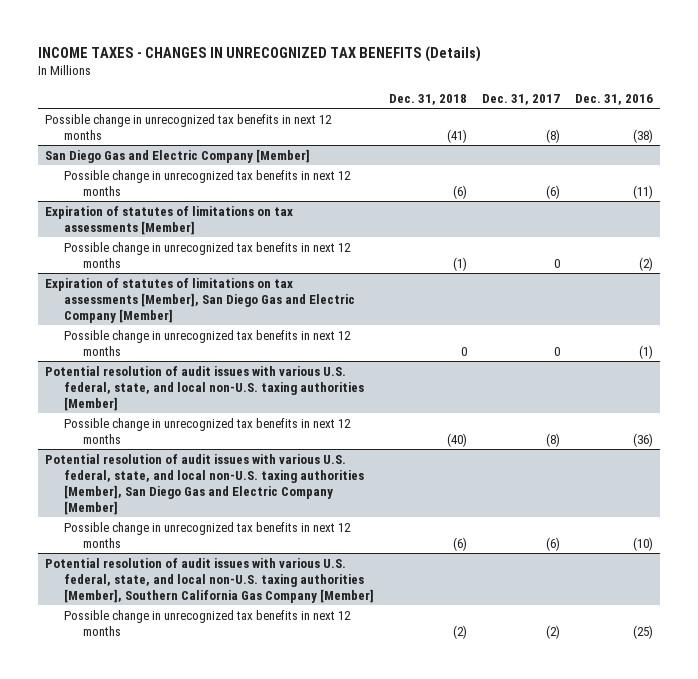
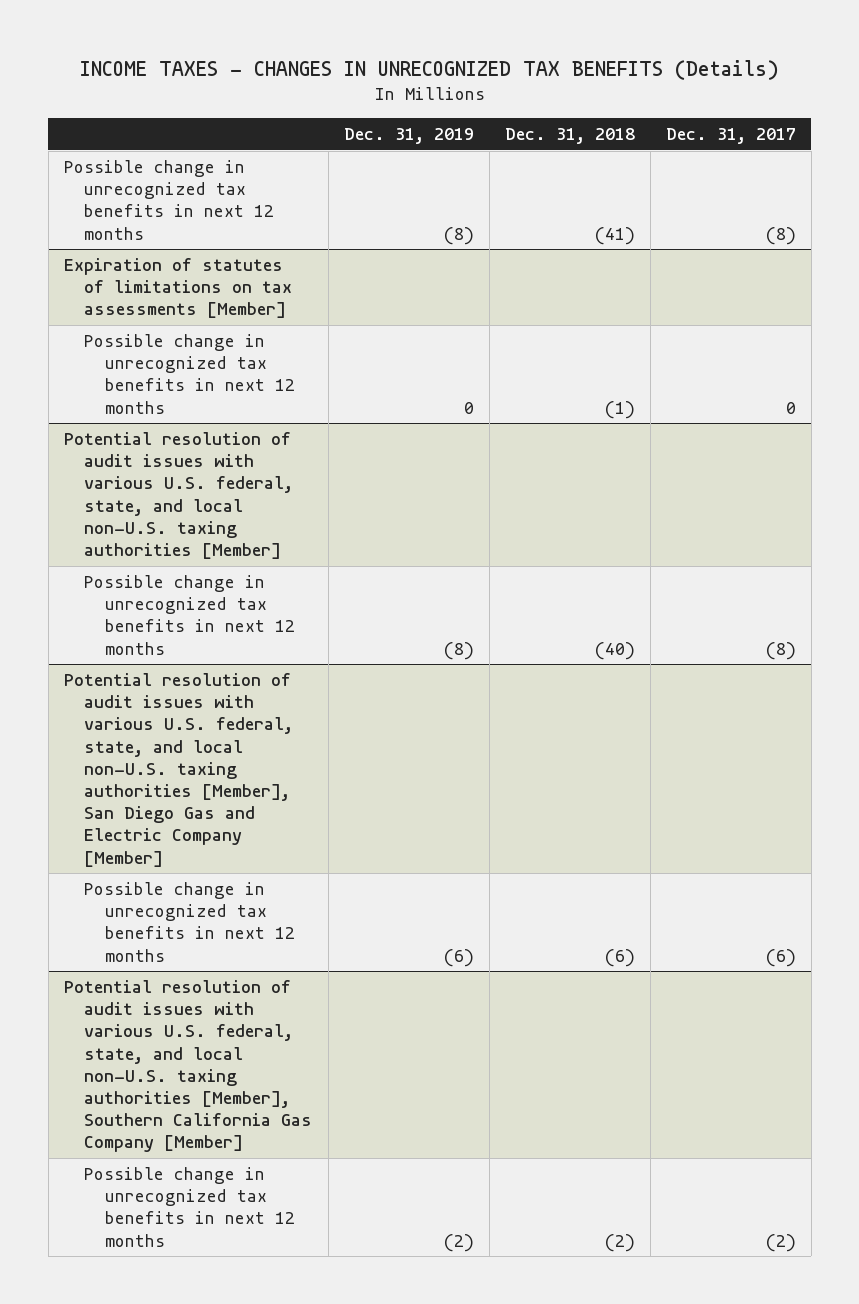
- | Dec. 31, 2018 | Dec. 31, 2017 | Dec. 31, 2016
+ | Dec. 31, 2019 | Dec. 31, 2018 | Dec. 31, 2017
- San Diego Gas and Electric Company [Member]
- Possible change in unrecognized tax benefits in next 12 months | (6) | (6) | (11)
- Expiration of statutes of limitations on tax assessments [Member], San Diego Gas and Electric Company [Member]
- Possible change in unrecognized tax benefits in next 12 months | 0 | 0 | (1)

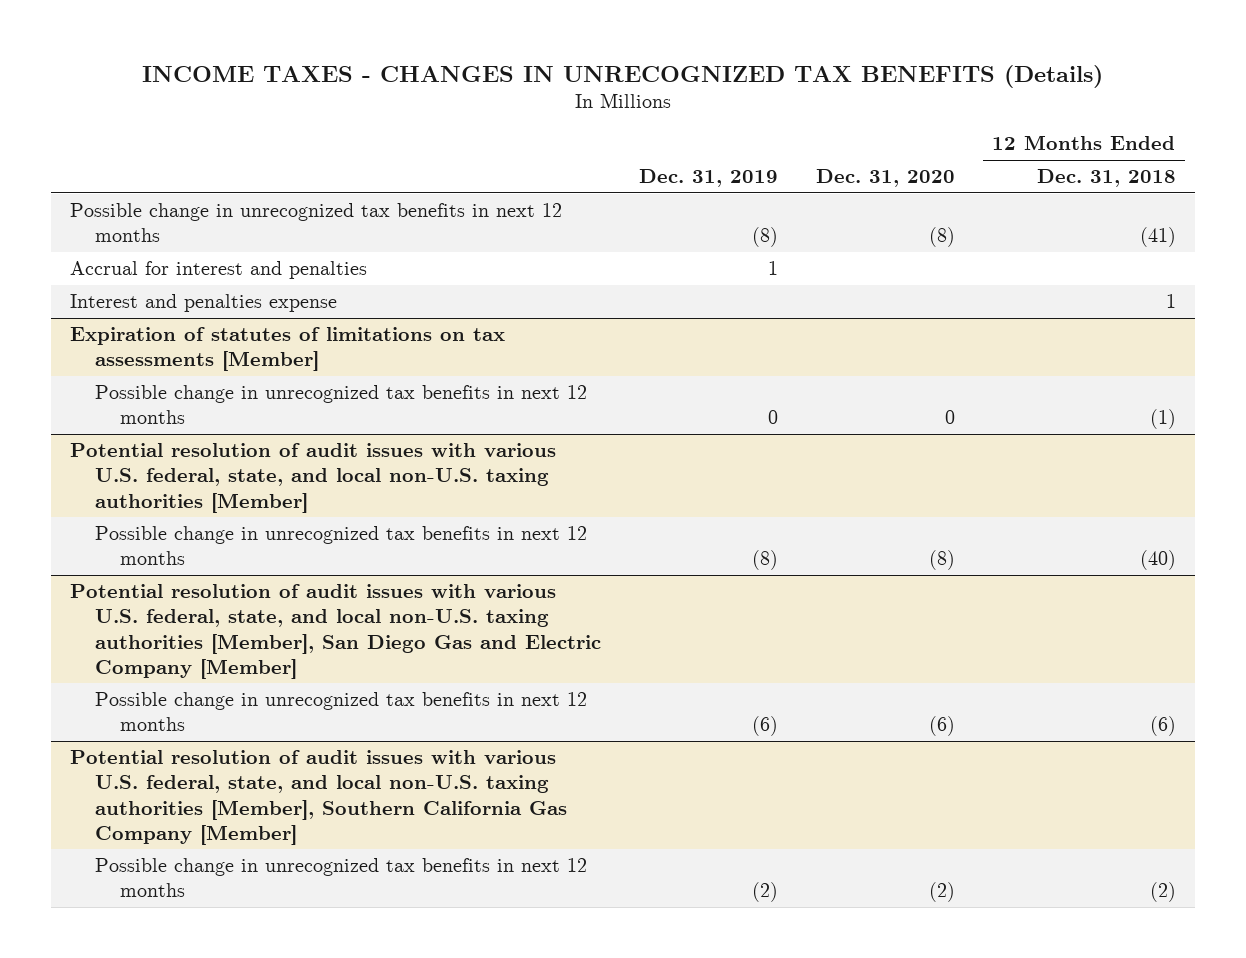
- | Dec. 31, 2019 | Dec. 31, 2018 | Dec. 31, 2017
+ | Dec. 31, 2019 | Dec. 31, 2020 | 12 Months Ended Dec. 31, 2018
+ Accrual for interest and penalties | 1 | |
+ Interest and penalties expense | | | 1

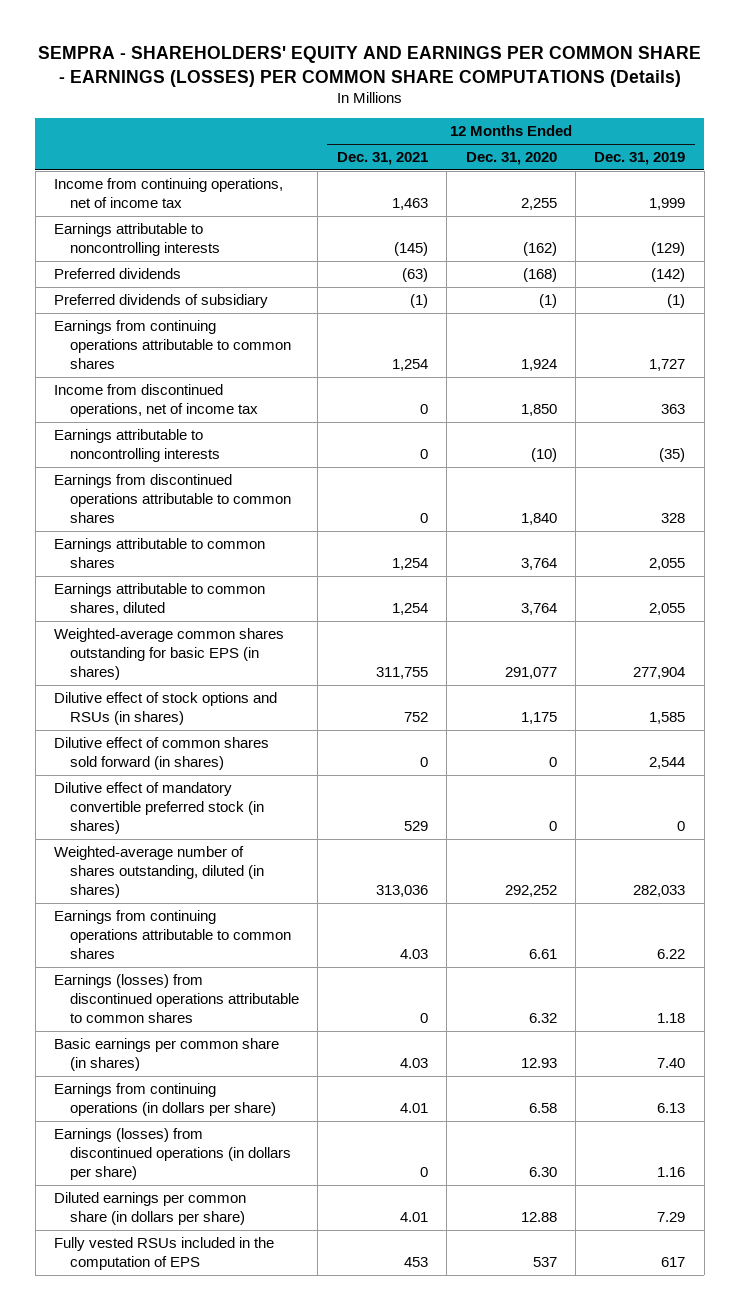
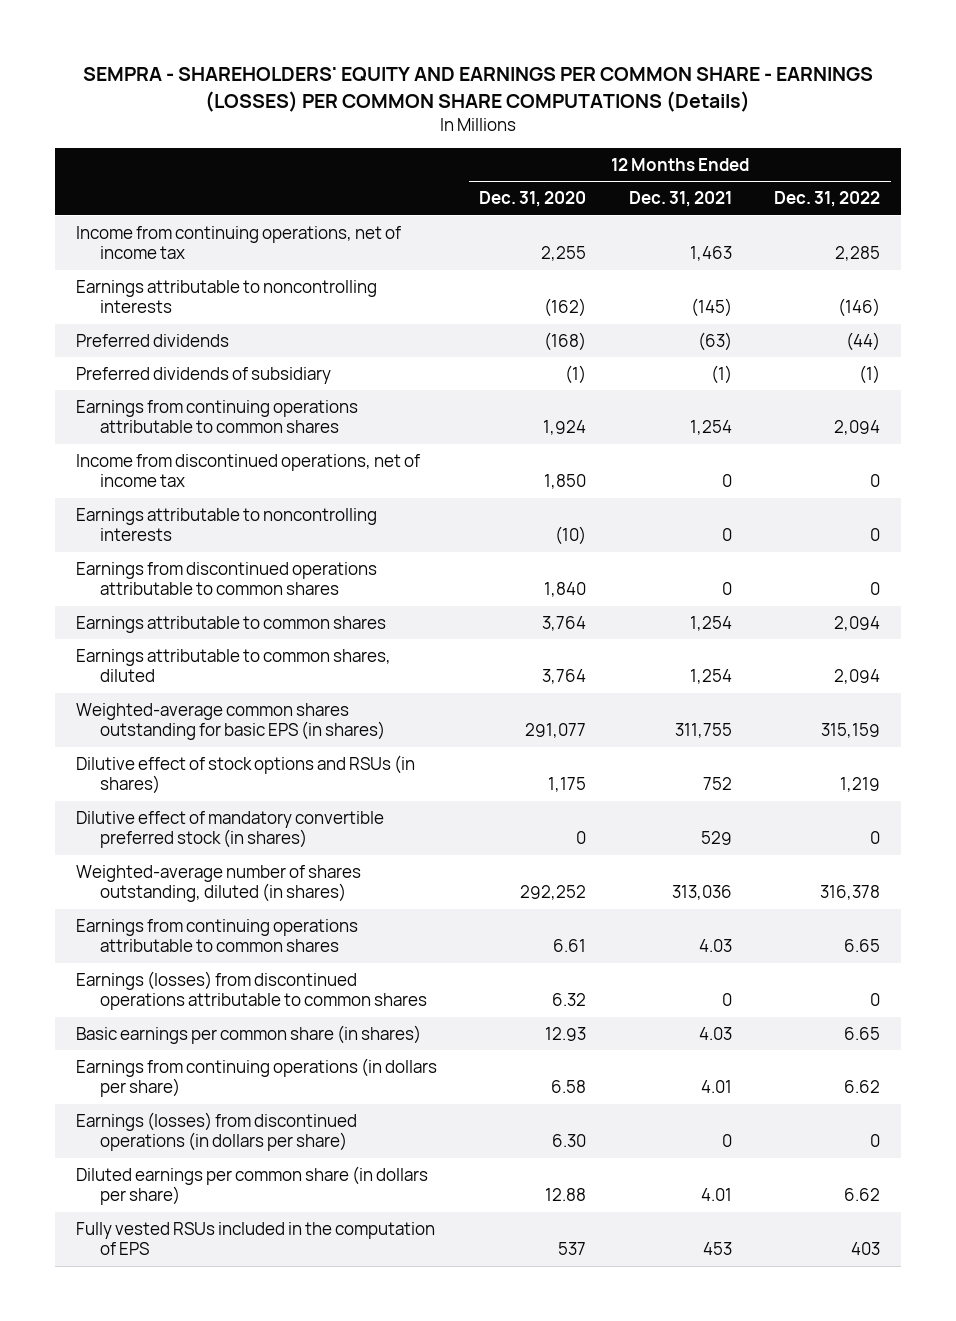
- | 12 Months Ended Dec. 31, 2021 | 12 Months Ended Dec. 31, 2020 | 12 Months Ended Dec. 31, 2019
+ | 12 Months Ended Dec. 31, 2020 | 12 Months Ended Dec. 31, 2021 | 12 Months Ended Dec. 31, 2022
- Dilutive effect of common shares sold forward (in shares) | 0 | 0 | 2,544

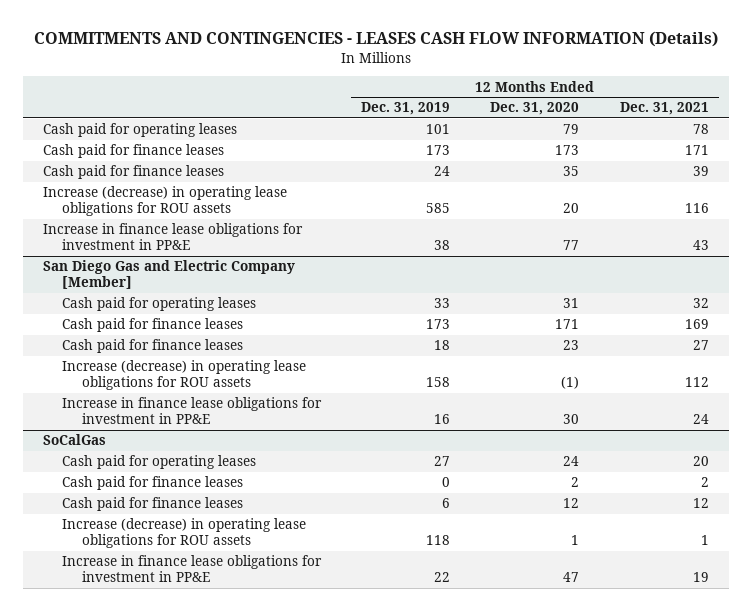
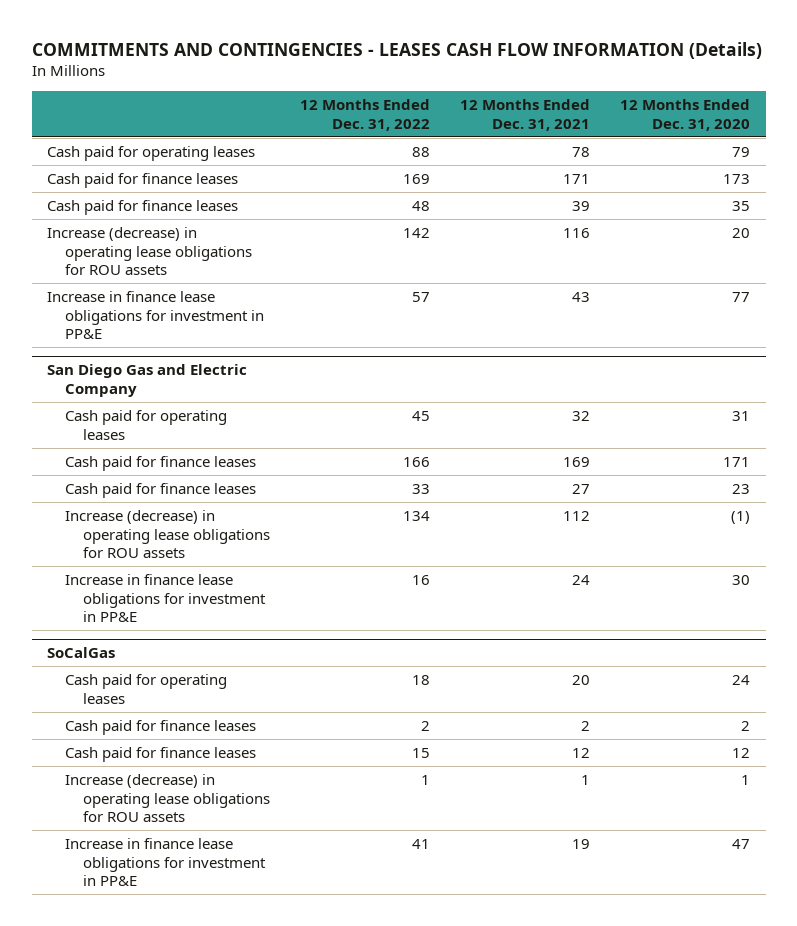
- | 12 Months Ended Dec. 31, 2019 | 12 Months Ended Dec. 31, 2020 | 12 Months Ended Dec. 31, 2021
+ | 12 Months Ended Dec. 31, 2022 | 12 Months Ended Dec. 31, 2021 | 12 Months Ended Dec. 31, 2020
- San Diego Gas and Electric Company [Member]
+ San Diego Gas and Electric Company

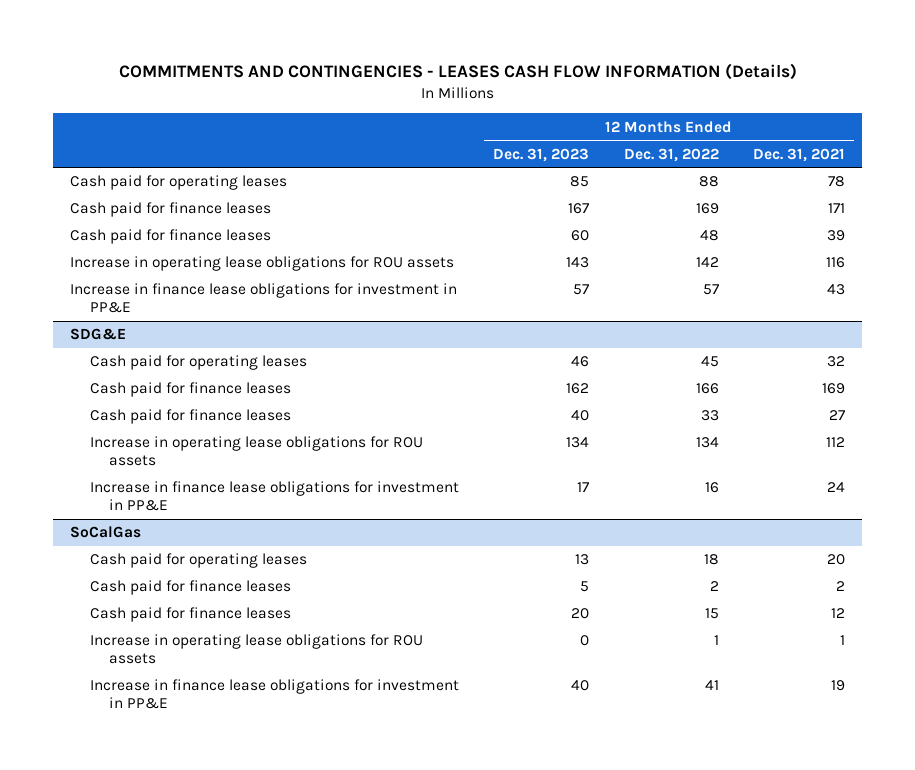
- | 12 Months Ended Dec. 31, 2022 | 12 Months Ended Dec. 31, 2021 | 12 Months Ended Dec. 31, 2020
+ | 12 Months Ended Dec. 31, 2023 | 12 Months Ended Dec. 31, 2022 | 12 Months Ended Dec. 31, 2021
- Increase (decrease) in operating lease obligations for ROU assets | 142 | 116 | 20
+ Increase in operating lease obligations for ROU assets | 143 | 142 | 116
- San Diego Gas and Electric Company
+ SDG&E
- Increase (decrease) in operating lease obligations for ROU assets | 134 | 112 | (1)
+ Increase in operating lease obligations for ROU assets | 134 | 134 | 112
@ SoCalGas
- Increase (decrease) in operating lease obligations for ROU assets | 1 | 1 | 1
+ Increase in operating lease obligations for ROU assets | 0 | 1 | 1

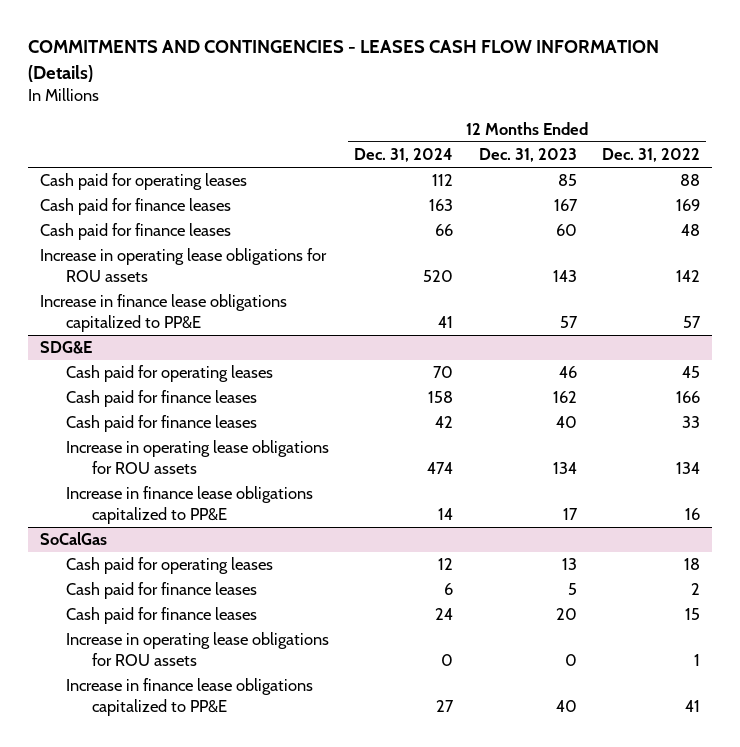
- | 12 Months Ended Dec. 31, 2023 | 12 Months Ended Dec. 31, 2022 | 12 Months Ended Dec. 31, 2021
+ | 12 Months Ended Dec. 31, 2024 | 12 Months Ended Dec. 31, 2023 | 12 Months Ended Dec. 31, 2022
- Increase in finance lease obligations for investment in PP&E | 57 | 57 | 43
+ Increase in finance lease obligations capitalized to PP&E | 41 | 57 | 57
@ SDG&E
- Increase in finance lease obligations for investment in PP&E | 17 | 16 | 24
+ Increase in finance lease obligations capitalized to PP&E | 14 | 17 | 16
@ SoCalGas
- Increase in finance lease obligations for investment in PP&E | 40 | 41 | 19
+ Increase in finance lease obligations capitalized to PP&E | 27 | 40 | 41

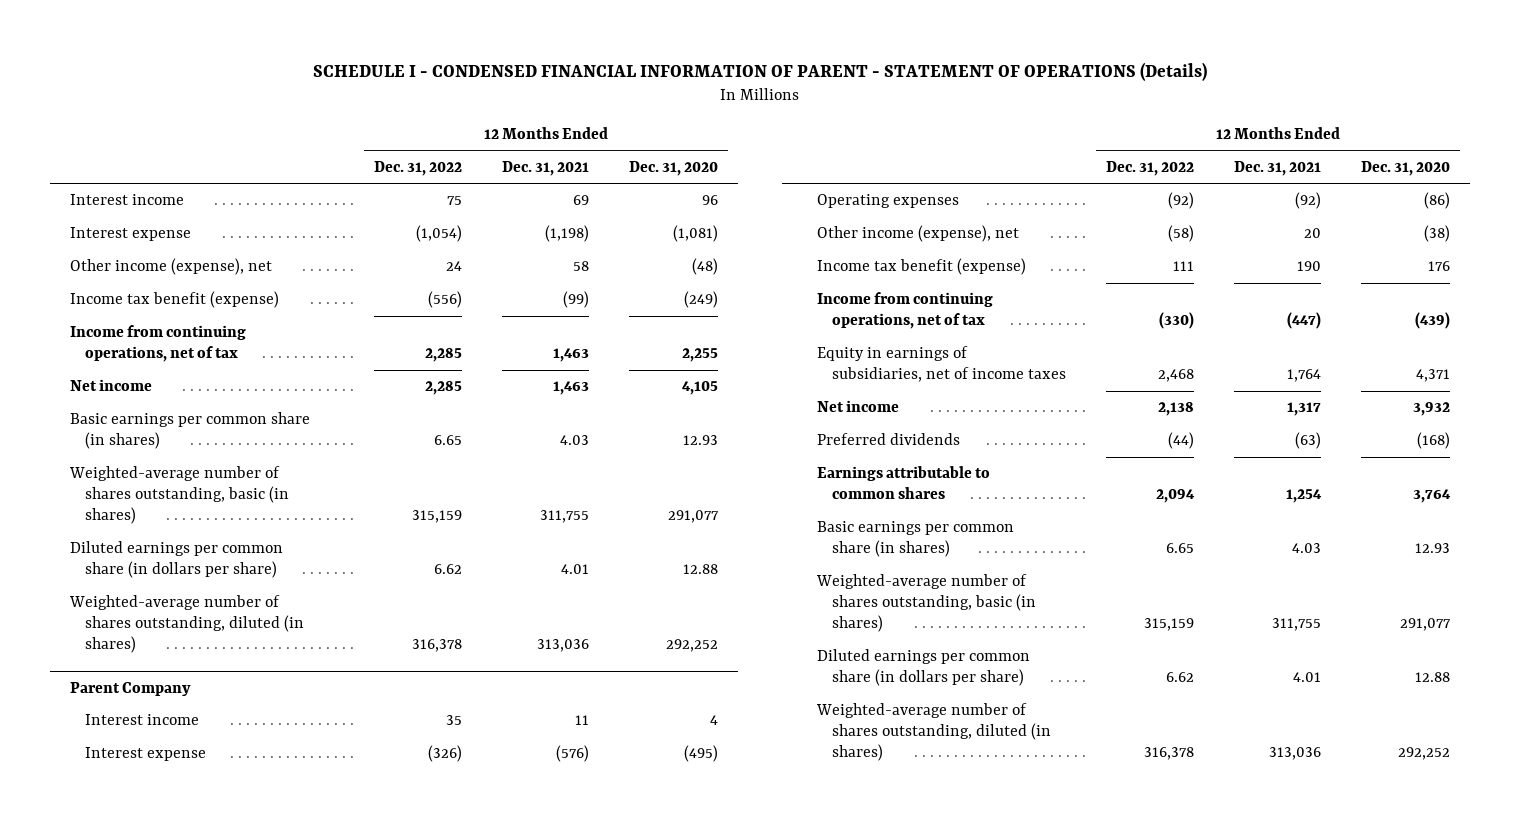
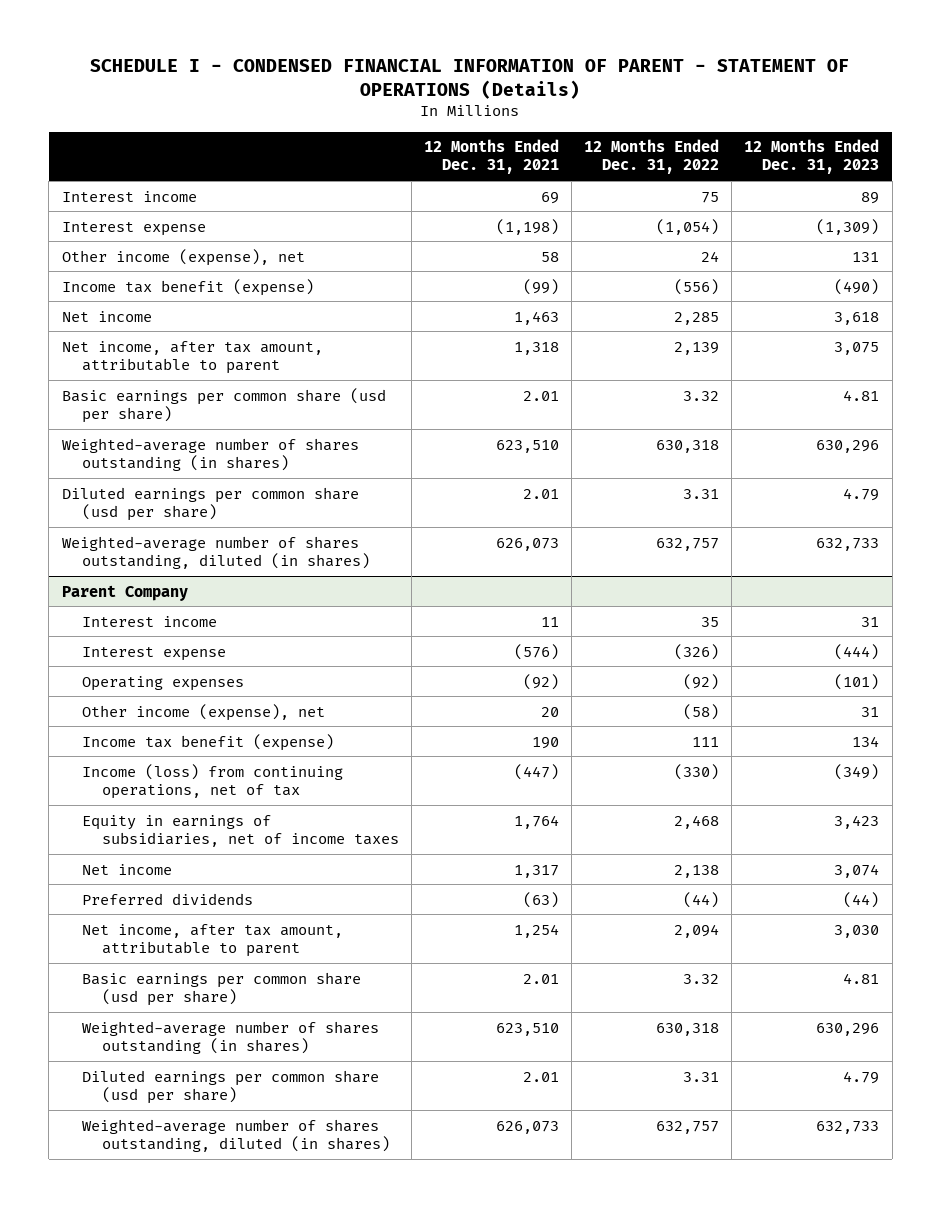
- | 12 Months Ended Dec. 31, 2022 | 12 Months Ended Dec. 31, 2021 | 12 Months Ended Dec. 31, 2020
+ | 12 Months Ended Dec. 31, 2021 | 12 Months Ended Dec. 31, 2022 | 12 Months Ended Dec. 31, 2023
- Income from continuing operations, net of tax | 2,285 | 1,463 | 2,255
- Basic earnings per common share (in shares) | 6.65 | 4.03 | 12.93
- Weighted-average number of shares outstanding, basic (in shares) | 315,159 | 311,755 | 291,077
- Diluted earnings per common share (in dollars per share) | 6.62 | 4.01 | 12.88
- Weighted-average number of shares outstanding, diluted (in shares) | 316,378 | 313,036 | 292,252
+ Net income, after tax amount, attributable to parent | 1,318 | 2,139 | 3,075
+ Basic earnings per common share (usd per share) | 2.01 | 3.32 | 4.81
+ Weighted-average number of shares outstanding (in shares) | 623,510 | 630,318 | 630,296
+ Diluted earnings per common share (usd per share) | 2.01 | 3.31 | 4.79
+ Weighted-average number of shares outstanding, diluted (in shares) | 626,073 | 632,757 | 632,733
@ Parent Company
- Income from continuing operations, net of tax | (330) | (447) | (439)
+ Income (loss) from continuing operations, net of tax | (447) | (330) | (349)
- Earnings attributable to common shares | 2,094 | 1,254 | 3,764
- Basic earnings per common share (in shares) | 6.65 | 4.03 | 12.93
- Weighted-average number of shares outstanding, basic (in shares) | 315,159 | 311,755 | 291,077
- Diluted earnings per common share (in dollars per share) | 6.62 | 4.01 | 12.88
- Weighted-average number of shares outstanding, diluted (in shares) | 316,378 | 313,036 | 292,252
+ Net income, after tax amount, attributable to parent | 1,254 | 2,094 | 3,030
+ Basic earnings per common share (usd per share) | 2.01 | 3.32 | 4.81
+ Weighted-average number of shares outstanding (in shares) | 623,510 | 630,318 | 630,296
+ Diluted earnings per common share (usd per share) | 2.01 | 3.31 | 4.79
+ Weighted-average number of shares outstanding, diluted (in shares) | 626,073 | 632,757 | 632,733

